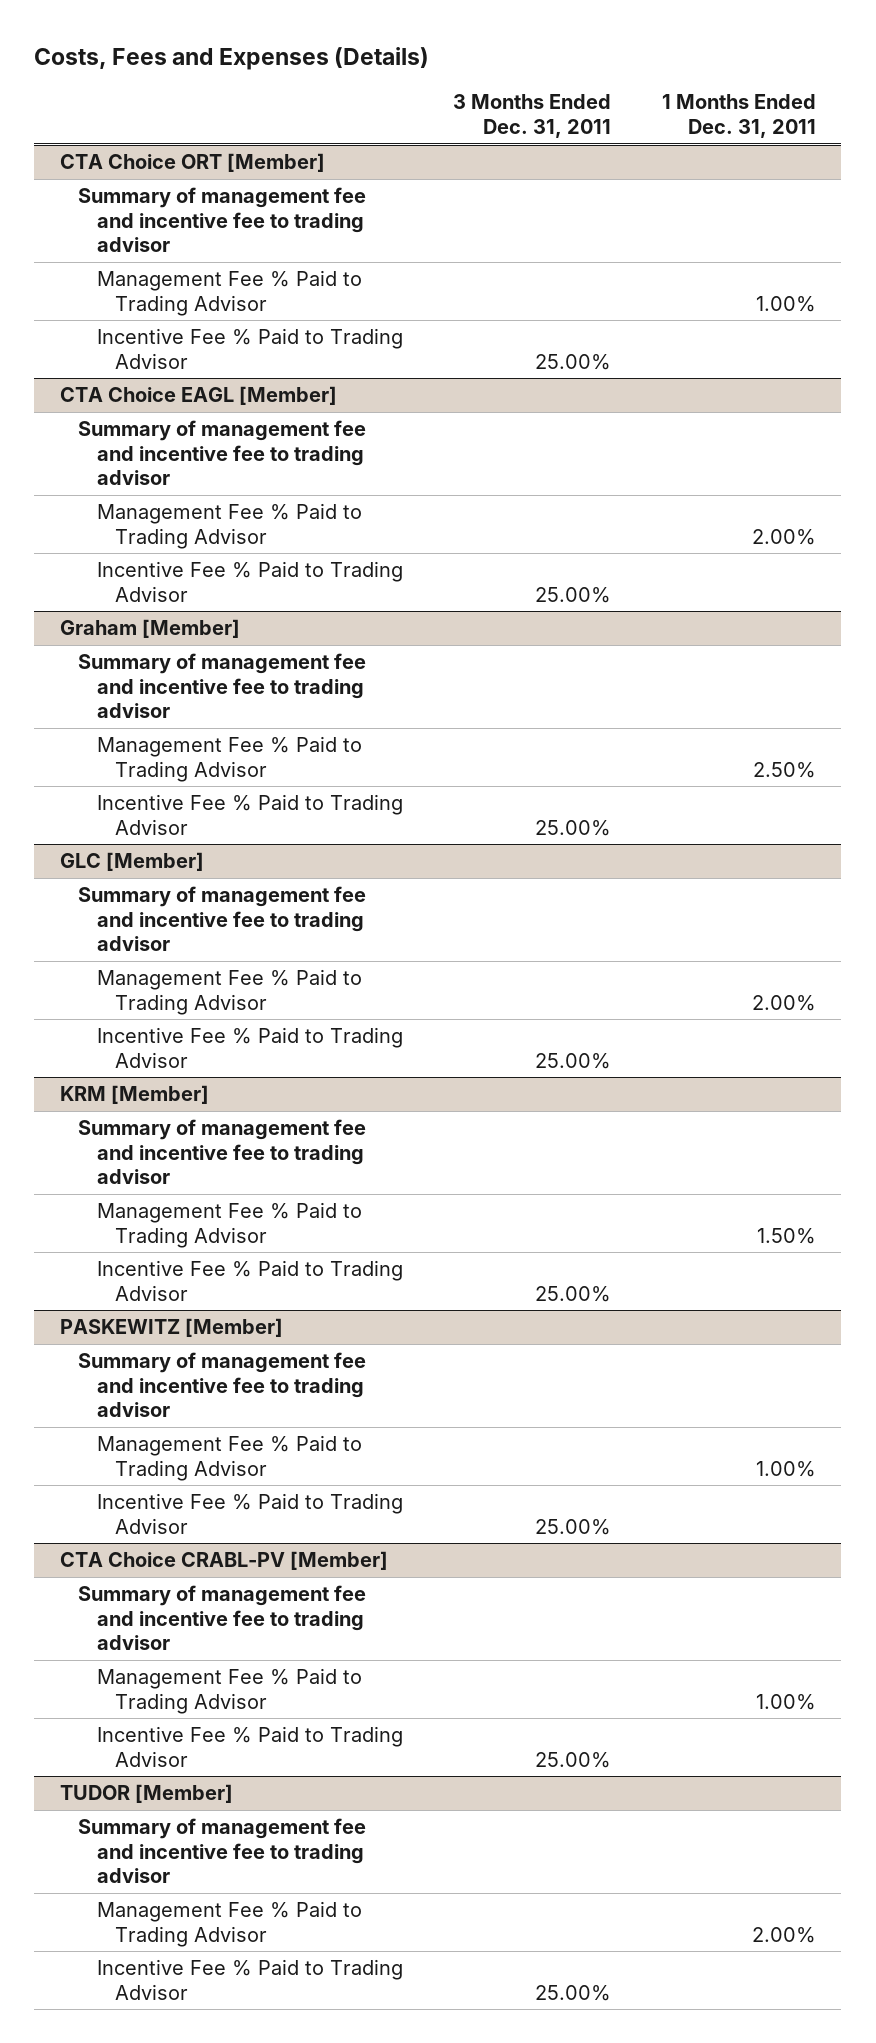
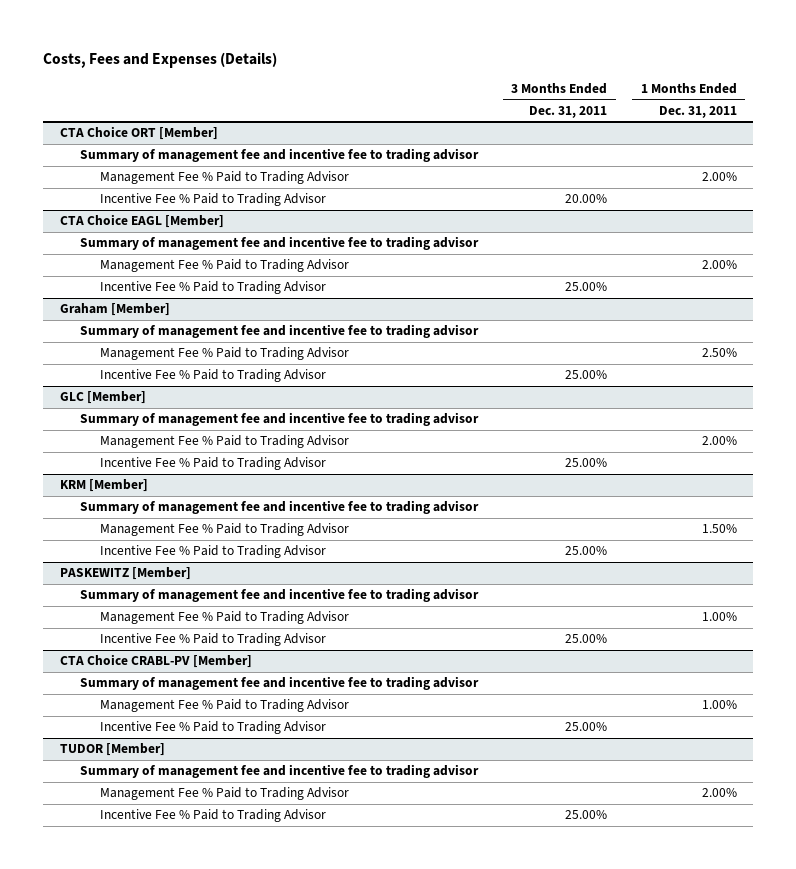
@ CTA Choice ORT [Member]
- Management Fee % Paid to Trading Advisor | | 1.00%
- Incentive Fee % Paid to Trading Advisor | 25.00% |
+ Management Fee % Paid to Trading Advisor | | 2.00%
+ Incentive Fee % Paid to Trading Advisor | 20.00% |

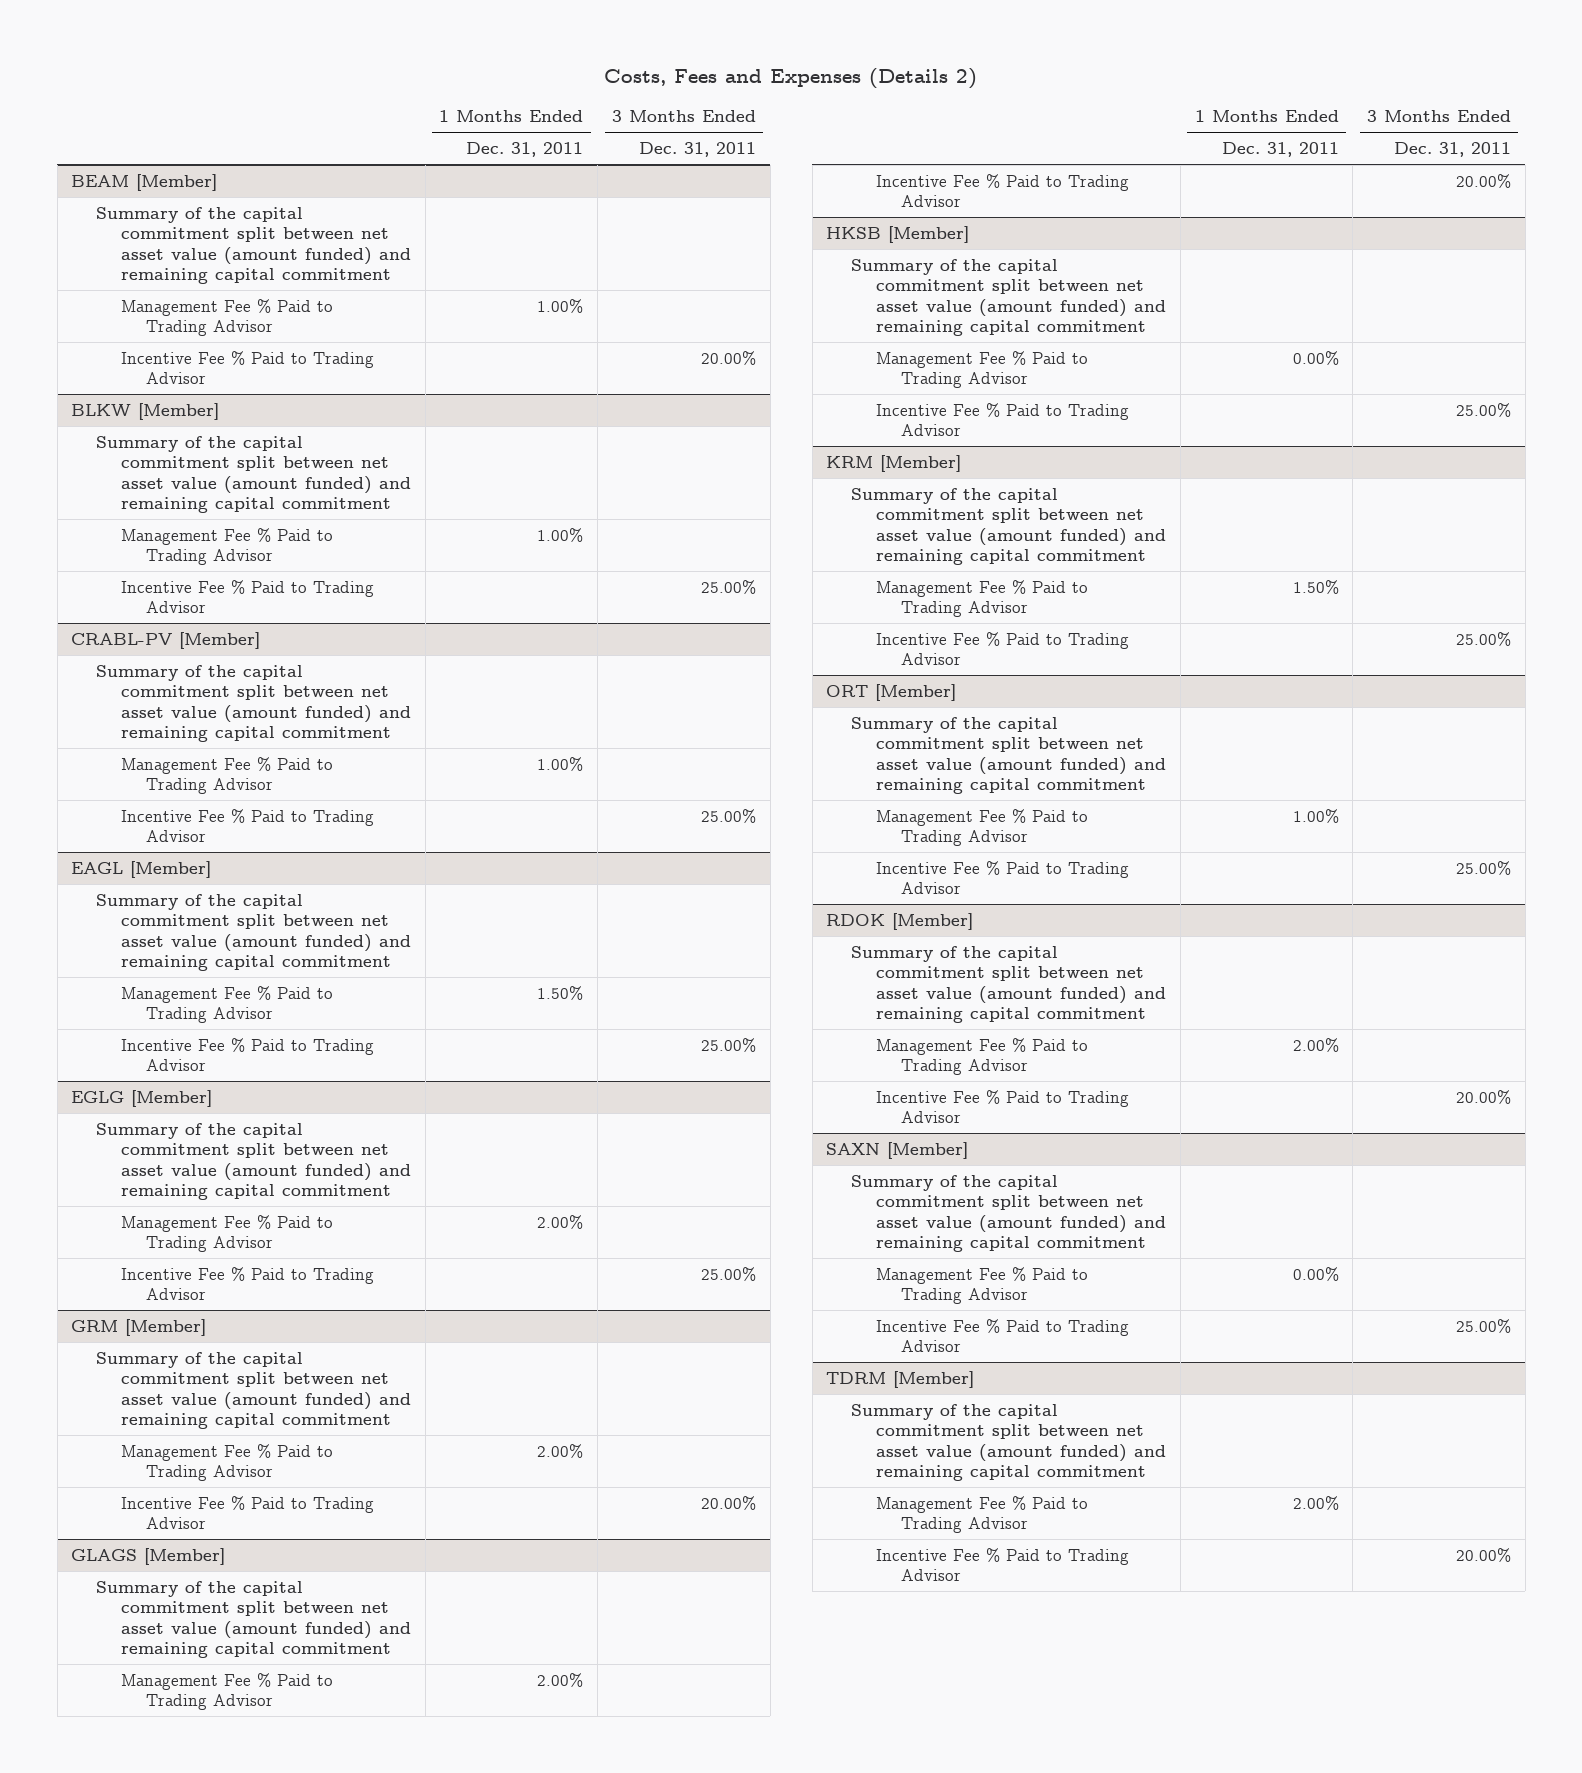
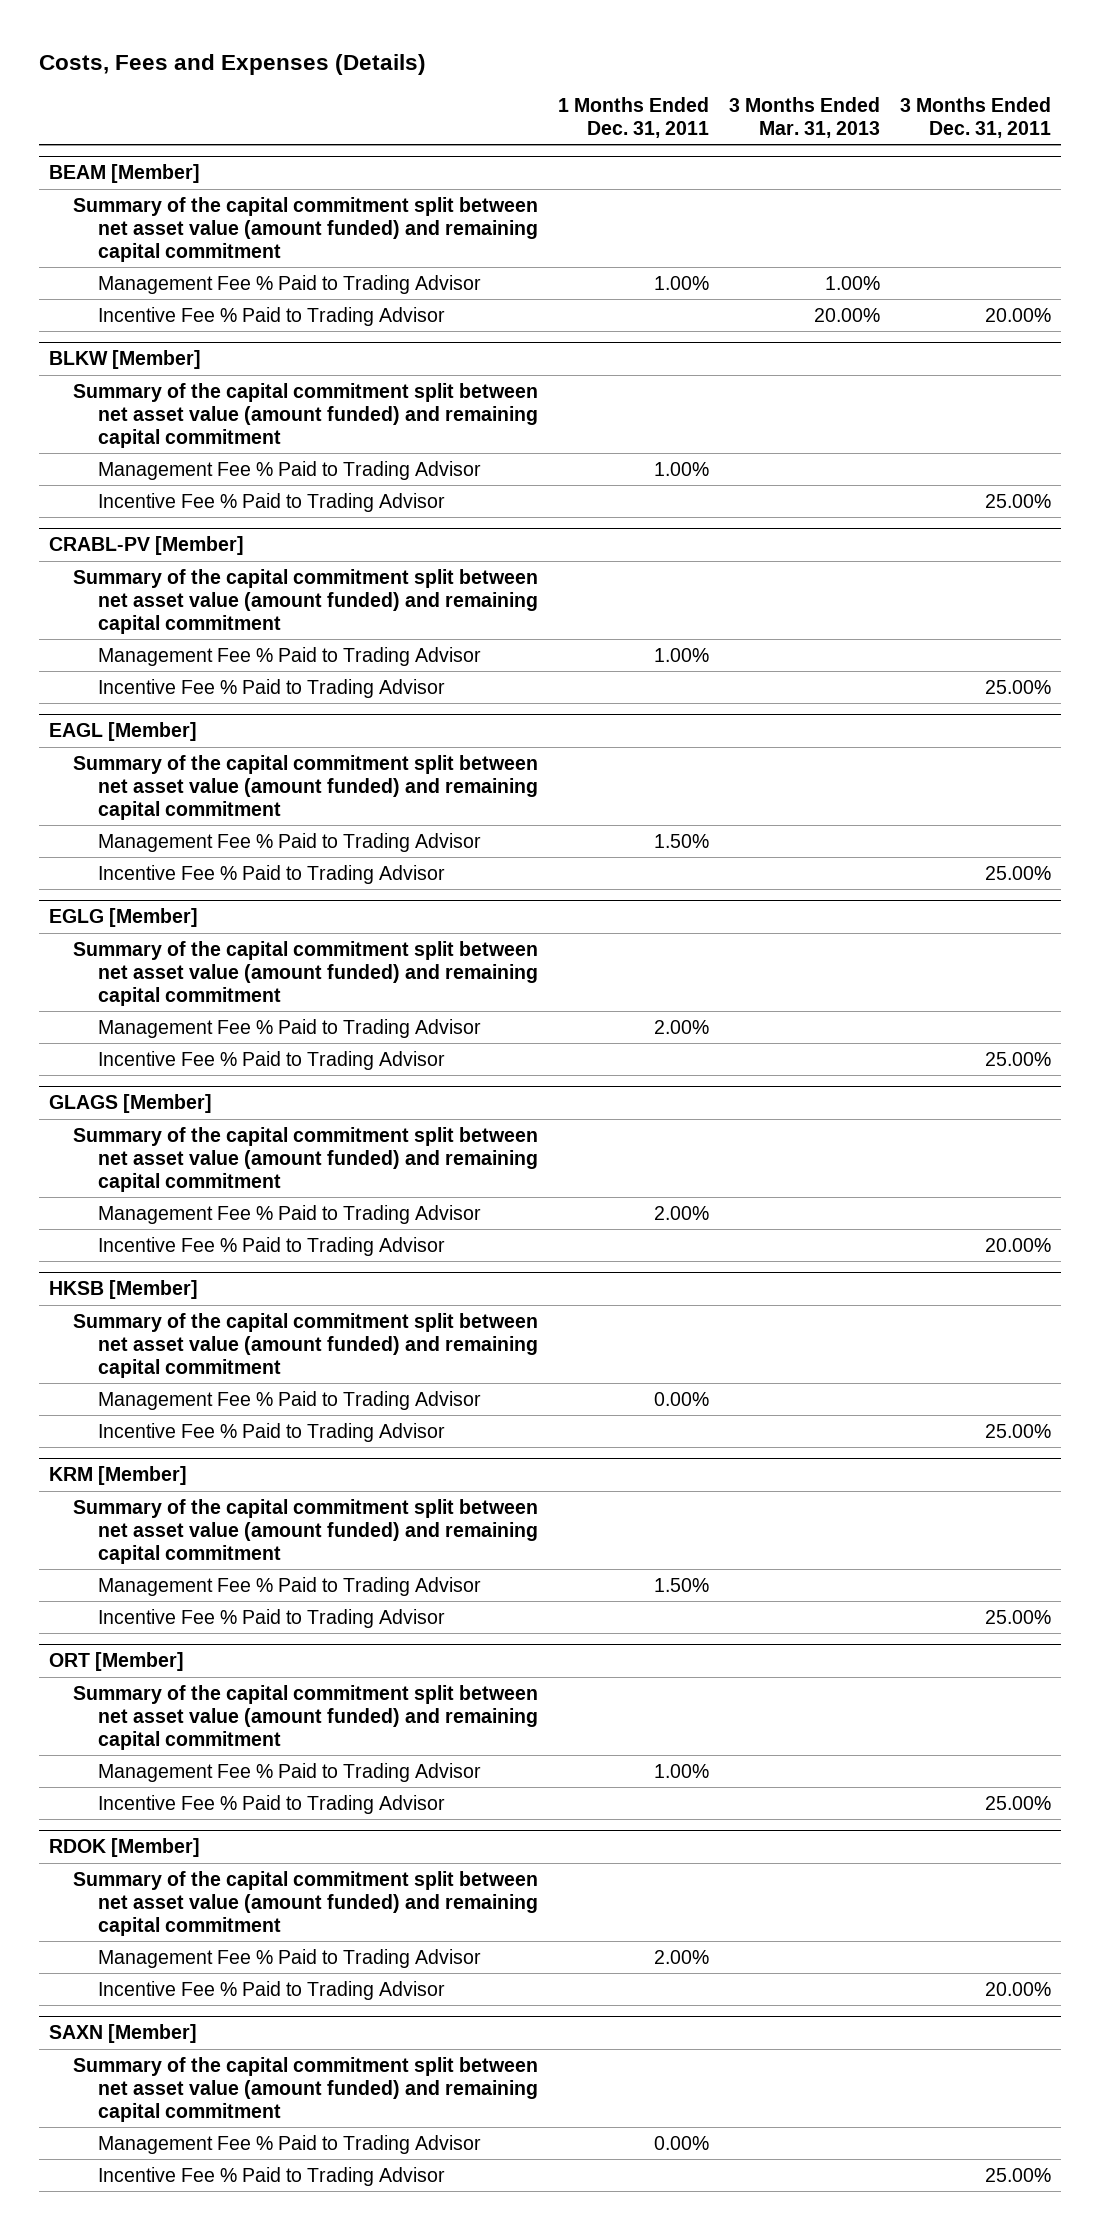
- Costs, Fees and Expenses (Details 2)
+ Costs, Fees and Expenses (Details)
- | 1 Months Ended Dec. 31, 2011 | 3 Months Ended Dec. 31, 2011
+ | 1 Months Ended Dec. 31, 2011 | 3 Months Ended Mar. 31, 2013 | 3 Months Ended Dec. 31, 2011
- GRM [Member]
- Summary of the capital commitment split between net asset value (amount funded) and remaining capital commitment
- Management Fee % Paid to Trading Advisor | 2.00% |
- Incentive Fee % Paid to Trading Advisor | | 20.00%
- TDRM [Member]
- Summary of the capital commitment split between net asset value (amount funded) and remaining capital commitment
- Management Fee % Paid to Trading Advisor | 2.00% |
- Incentive Fee % Paid to Trading Advisor | | 20.00%

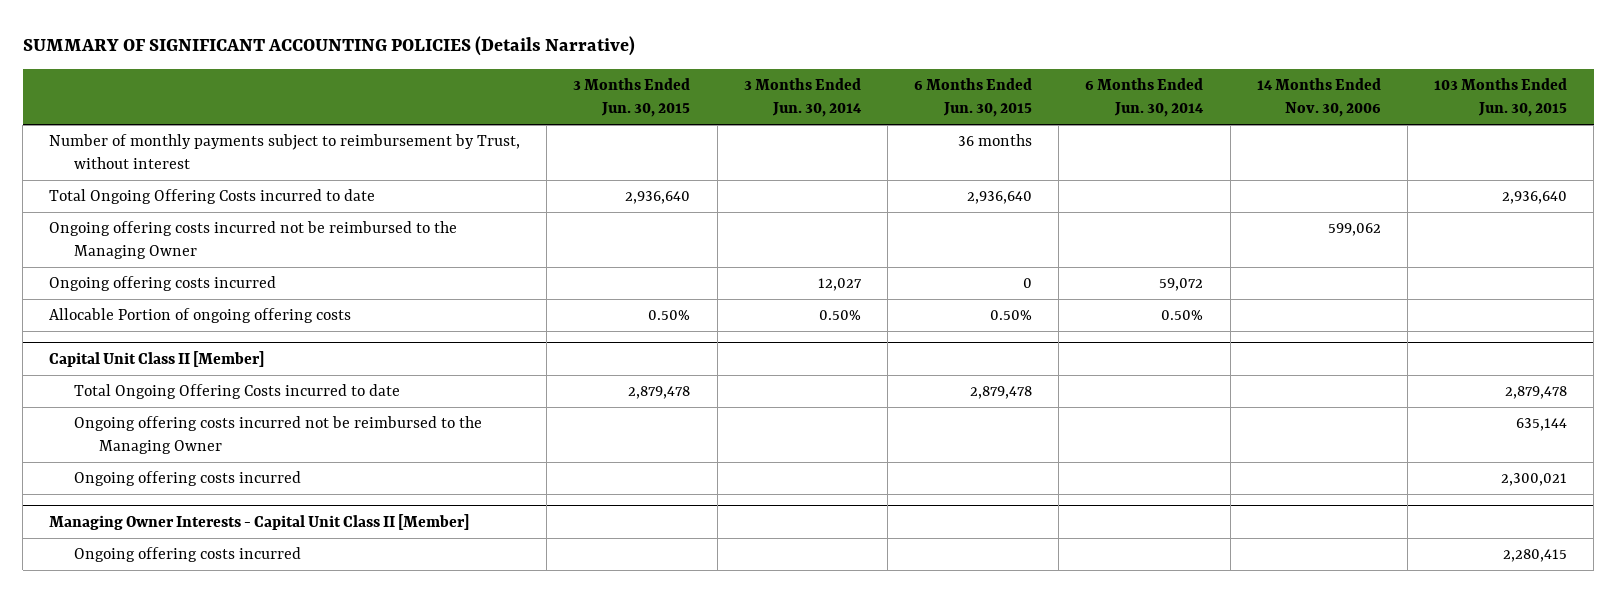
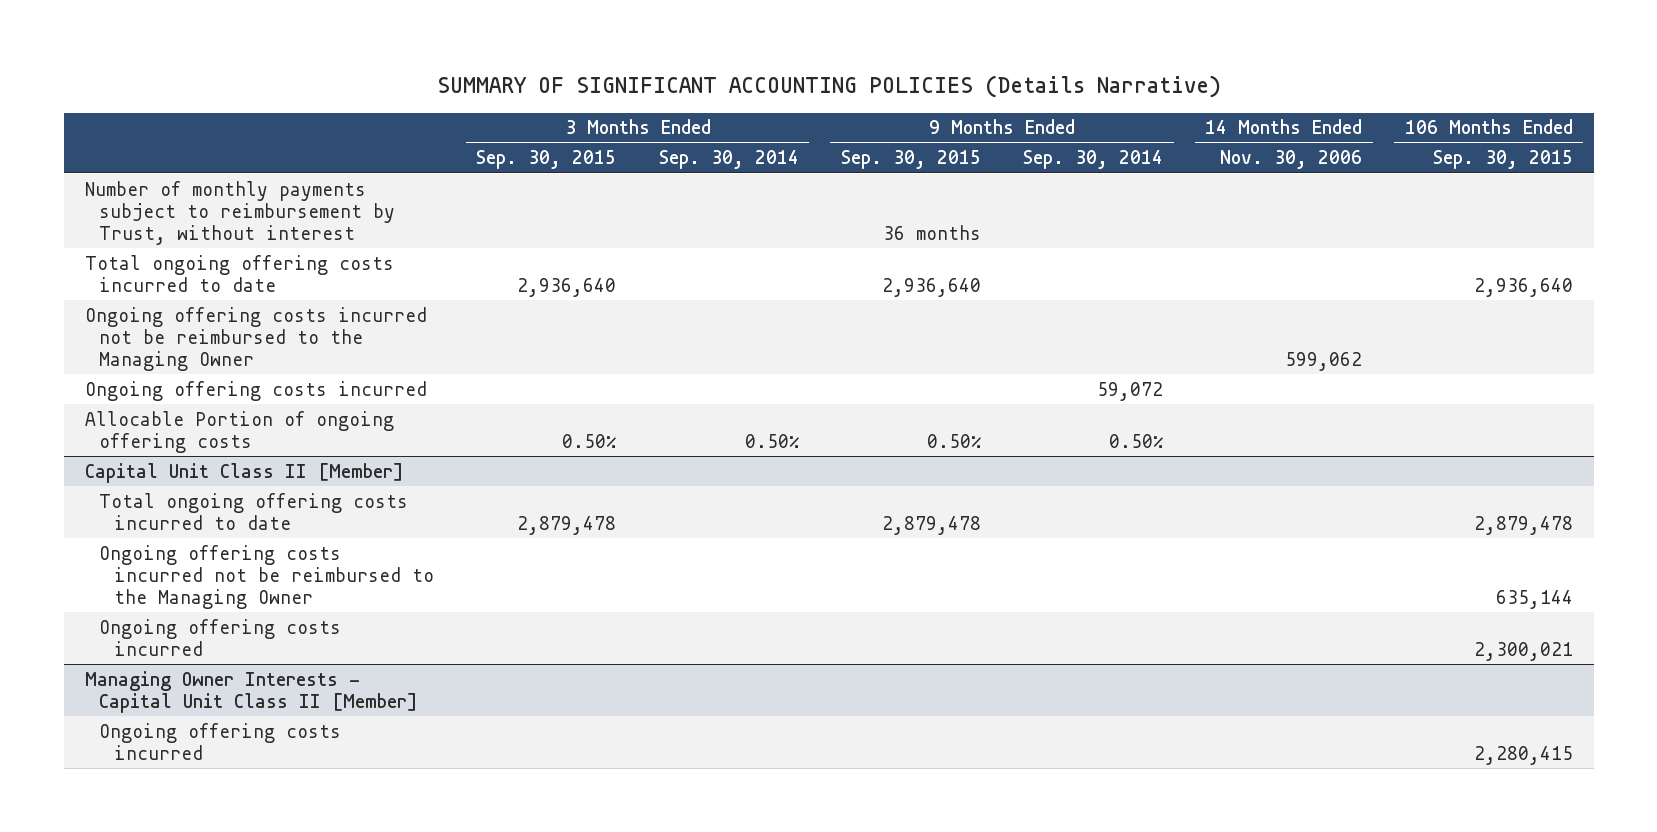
- | 3 Months Ended Jun. 30, 2015 | 3 Months Ended Jun. 30, 2014 | 6 Months Ended Jun. 30, 2015 | 6 Months Ended Jun. 30, 2014 | 14 Months Ended Nov. 30, 2006 | 103 Months Ended Jun. 30, 2015
+ | 3 Months Ended Sep. 30, 2015 | 3 Months Ended Sep. 30, 2014 | 9 Months Ended Sep. 30, 2015 | 9 Months Ended Sep. 30, 2014 | 14 Months Ended Nov. 30, 2006 | 106 Months Ended Sep. 30, 2015
- Total Ongoing Offering Costs incurred to date | 2,936,640 | | 2,936,640 | | | 2,936,640
+ Total ongoing offering costs incurred to date | 2,936,640 | | 2,936,640 | | | 2,936,640
@ Capital Unit Class II [Member]
- Total Ongoing Offering Costs incurred to date | 2,879,478 | | 2,879,478 | | | 2,879,478
+ Total ongoing offering costs incurred to date | 2,879,478 | | 2,879,478 | | | 2,879,478

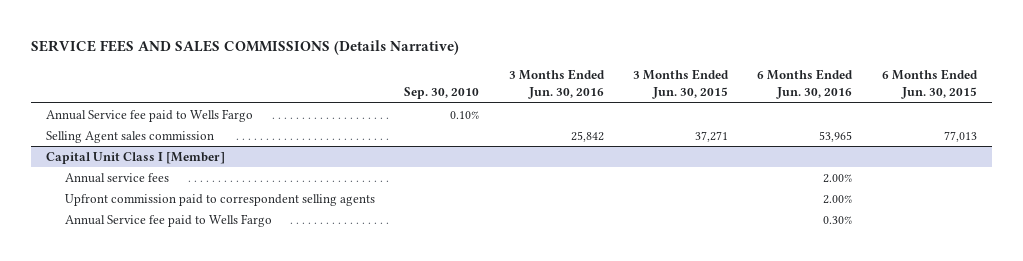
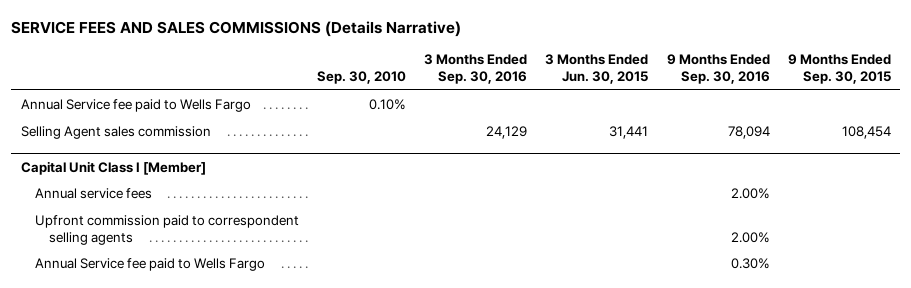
- | Sep. 30, 2010 | 3 Months Ended Jun. 30, 2016 | 3 Months Ended Jun. 30, 2015 | 6 Months Ended Jun. 30, 2016 | 6 Months Ended Jun. 30, 2015
+ | Sep. 30, 2010 | 3 Months Ended Sep. 30, 2016 | 3 Months Ended Jun. 30, 2015 | 9 Months Ended Sep. 30, 2016 | 9 Months Ended Sep. 30, 2015
- Selling Agent sales commission | | 25,842 | 37,271 | 53,965 | 77,013
+ Selling Agent sales commission | | 24,129 | 31,441 | 78,094 | 108,454

